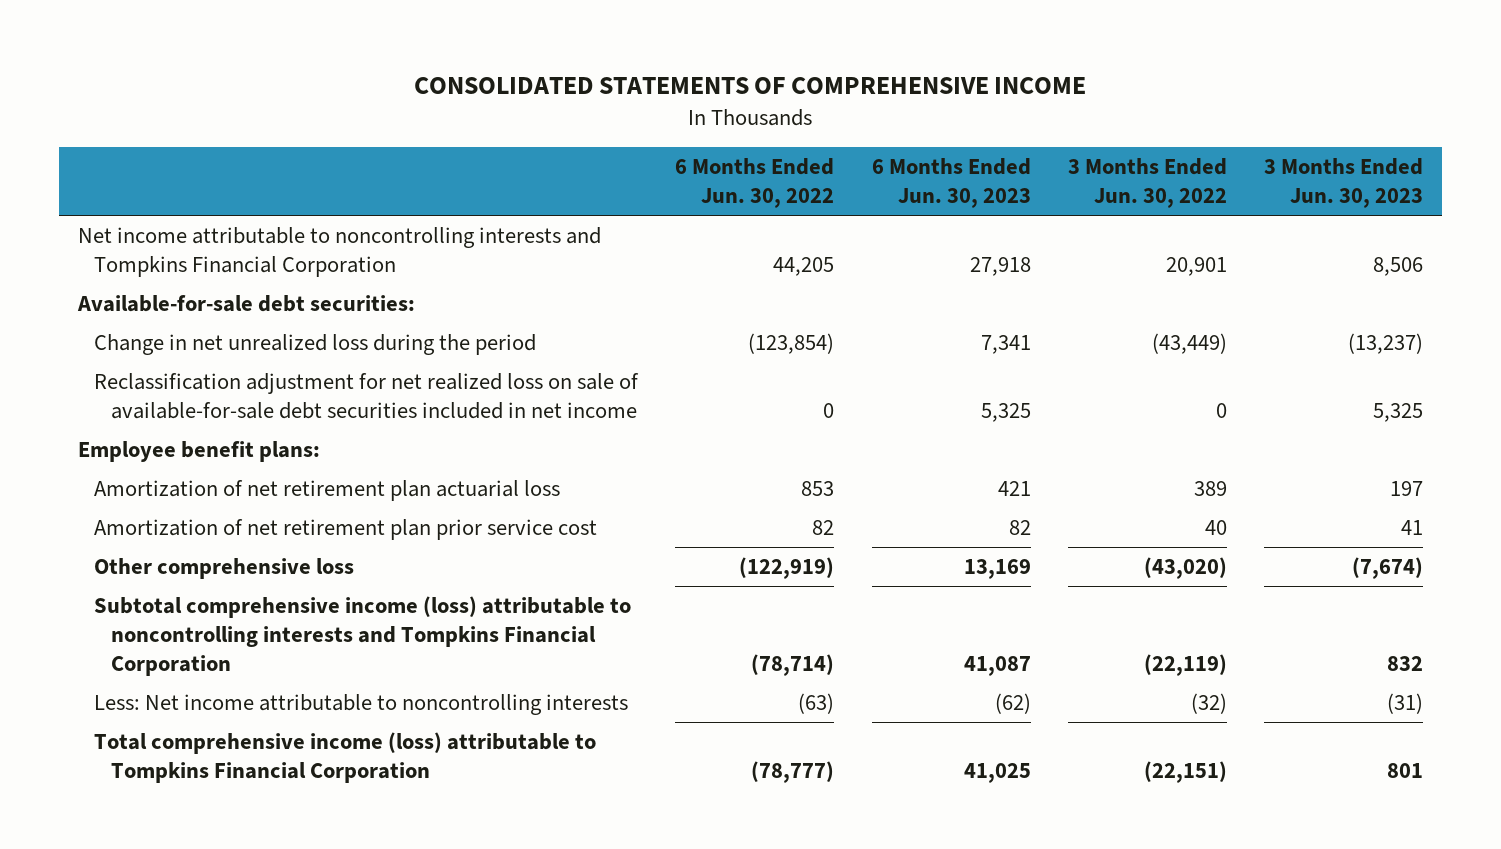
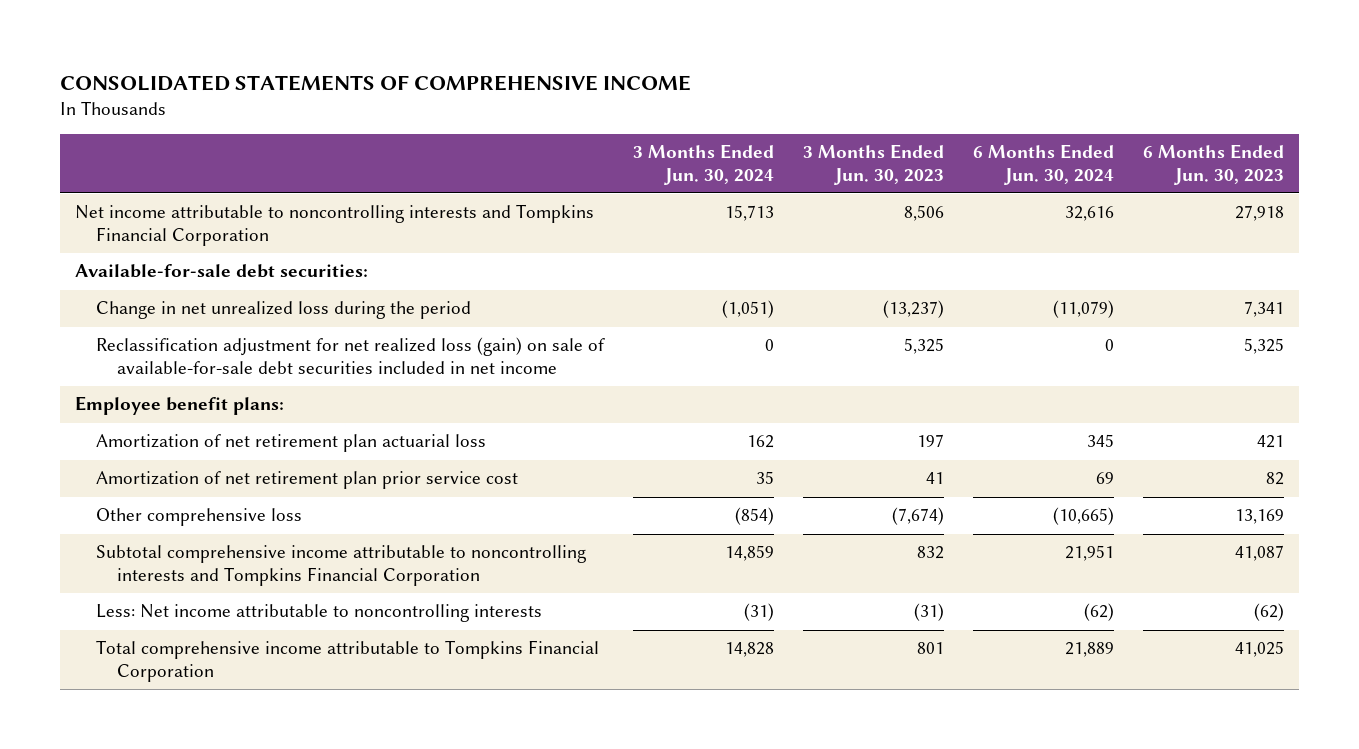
- | 6 Months Ended Jun. 30, 2022 | 6 Months Ended Jun. 30, 2023 | 3 Months Ended Jun. 30, 2022 | 3 Months Ended Jun. 30, 2023
+ | 3 Months Ended Jun. 30, 2024 | 3 Months Ended Jun. 30, 2023 | 6 Months Ended Jun. 30, 2024 | 6 Months Ended Jun. 30, 2023
- Reclassification adjustment for net realized loss on sale of available-for-sale debt securities included in net income | 0 | 5,325 | 0 | 5,325
+ Reclassification adjustment for net realized loss (gain) on sale of available-for-sale debt securities included in net income | 0 | 5,325 | 0 | 5,325
- Subtotal comprehensive income (loss) attributable to noncontrolling interests and Tompkins Financial Corporation | (78,714) | 41,087 | (22,119) | 832
+ Subtotal comprehensive income attributable to noncontrolling interests and Tompkins Financial Corporation | 14,859 | 832 | 21,951 | 41,087
- Total comprehensive income (loss) attributable to Tompkins Financial Corporation | (78,777) | 41,025 | (22,151) | 801
+ Total comprehensive income attributable to Tompkins Financial Corporation | 14,828 | 801 | 21,889 | 41,025

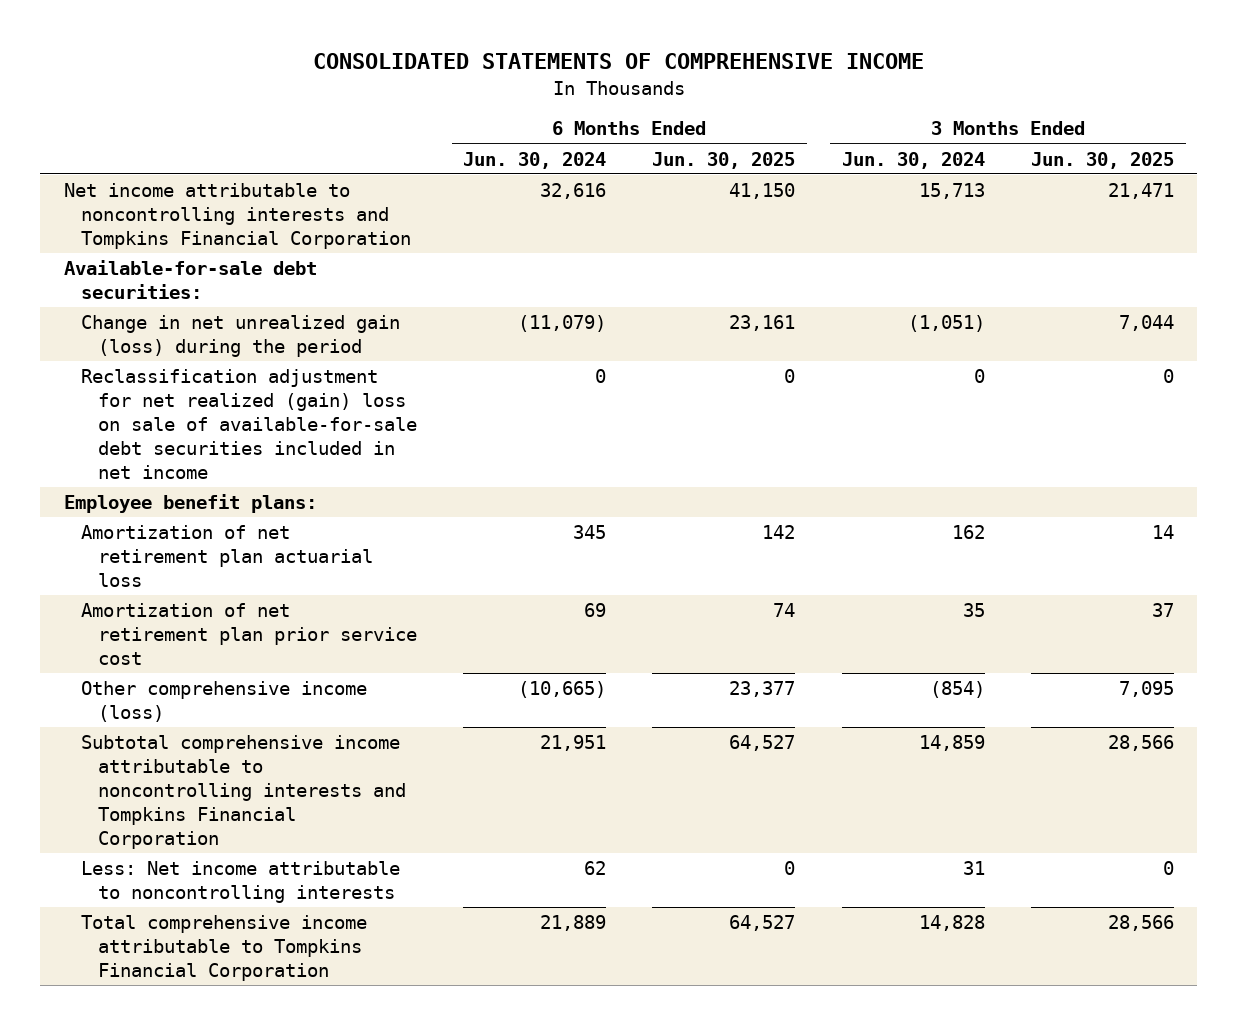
- | 3 Months Ended Jun. 30, 2024 | 3 Months Ended Jun. 30, 2023 | 6 Months Ended Jun. 30, 2024 | 6 Months Ended Jun. 30, 2023
+ | 6 Months Ended Jun. 30, 2024 | 6 Months Ended Jun. 30, 2025 | 3 Months Ended Jun. 30, 2024 | 3 Months Ended Jun. 30, 2025
- Change in net unrealized loss during the period | (1,051) | (13,237) | (11,079) | 7,341
- Reclassification adjustment for net realized loss (gain) on sale of available-for-sale debt securities included in net income | 0 | 5,325 | 0 | 5,325
+ Change in net unrealized gain (loss) during the period | (11,079) | 23,161 | (1,051) | 7,044
+ Reclassification adjustment for net realized (gain) loss on sale of available-for-sale debt securities included in net income | 0 | 0 | 0 | 0
- Other comprehensive loss | (854) | (7,674) | (10,665) | 13,169
+ Other comprehensive income (loss) | (10,665) | 23,377 | (854) | 7,095
- Less: Net income attributable to noncontrolling interests | (31) | (31) | (62) | (62)
+ Less: Net income attributable to noncontrolling interests | 62 | 0 | 31 | 0

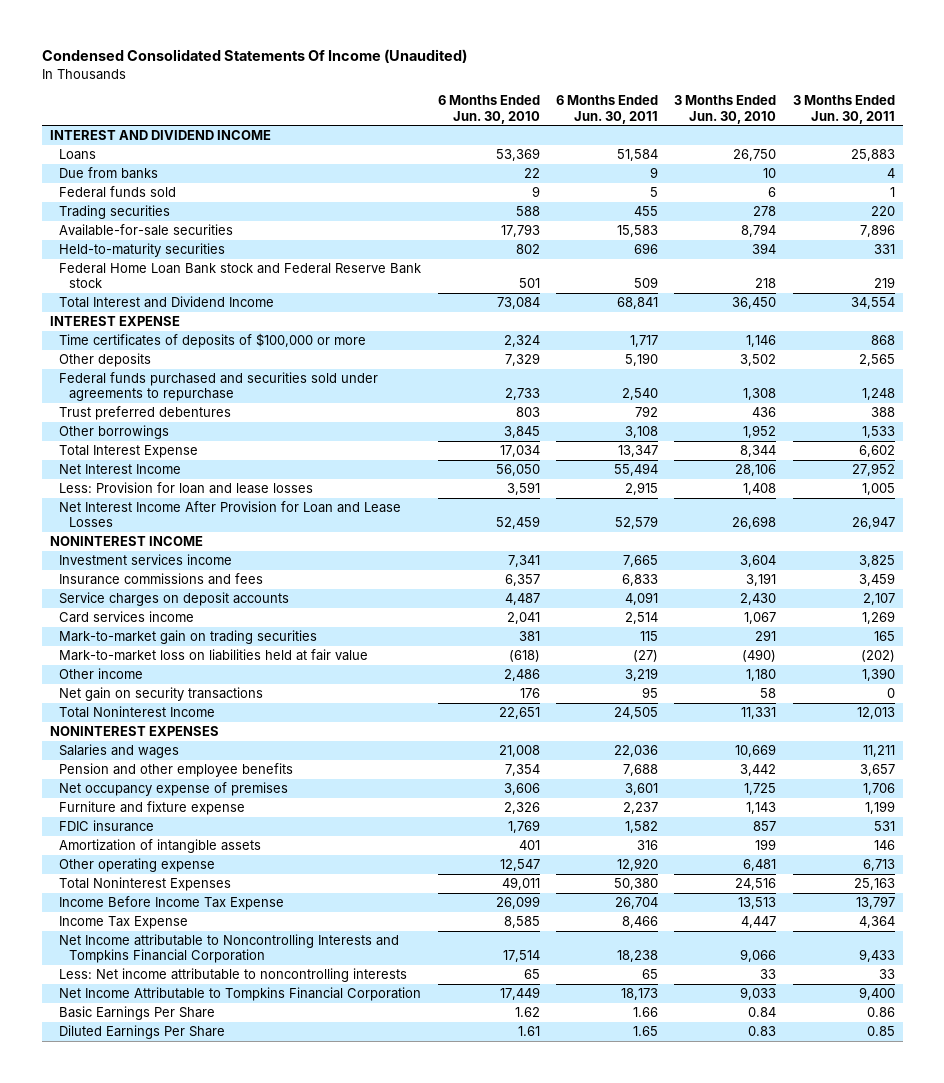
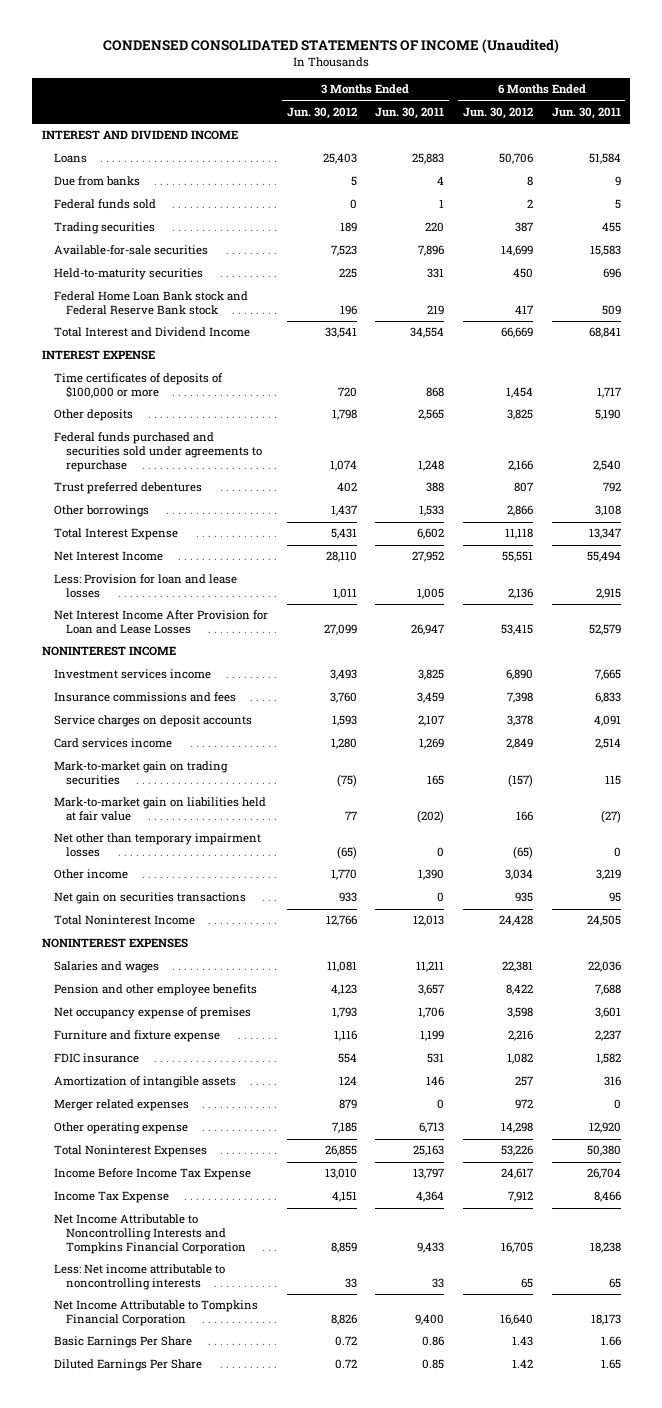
- Condensed Consolidated Statements Of Income (Unaudited)
+ CONDENSED CONSOLIDATED STATEMENTS OF INCOME (Unaudited)
- | 6 Months Ended Jun. 30, 2010 | 6 Months Ended Jun. 30, 2011 | 3 Months Ended Jun. 30, 2010 | 3 Months Ended Jun. 30, 2011
+ | 3 Months Ended Jun. 30, 2012 | 3 Months Ended Jun. 30, 2011 | 6 Months Ended Jun. 30, 2012 | 6 Months Ended Jun. 30, 2011
- Mark-to-market loss on liabilities held at fair value | (618) | (27) | (490) | (202)
+ Mark-to-market gain on liabilities held at fair value | 77 | (202) | 166 | (27)
+ Net other than temporary impairment losses | (65) | 0 | (65) | 0
- Net gain on security transactions | 176 | 95 | 58 | 0
+ Net gain on securities transactions | 933 | 0 | 935 | 95
+ Merger related expenses | 879 | 0 | 972 | 0
- Net Income attributable to Noncontrolling Interests and Tompkins Financial Corporation | 17,514 | 18,238 | 9,066 | 9,433
+ Net Income Attributable to Noncontrolling Interests and Tompkins Financial Corporation | 8,859 | 9,433 | 16,705 | 18,238

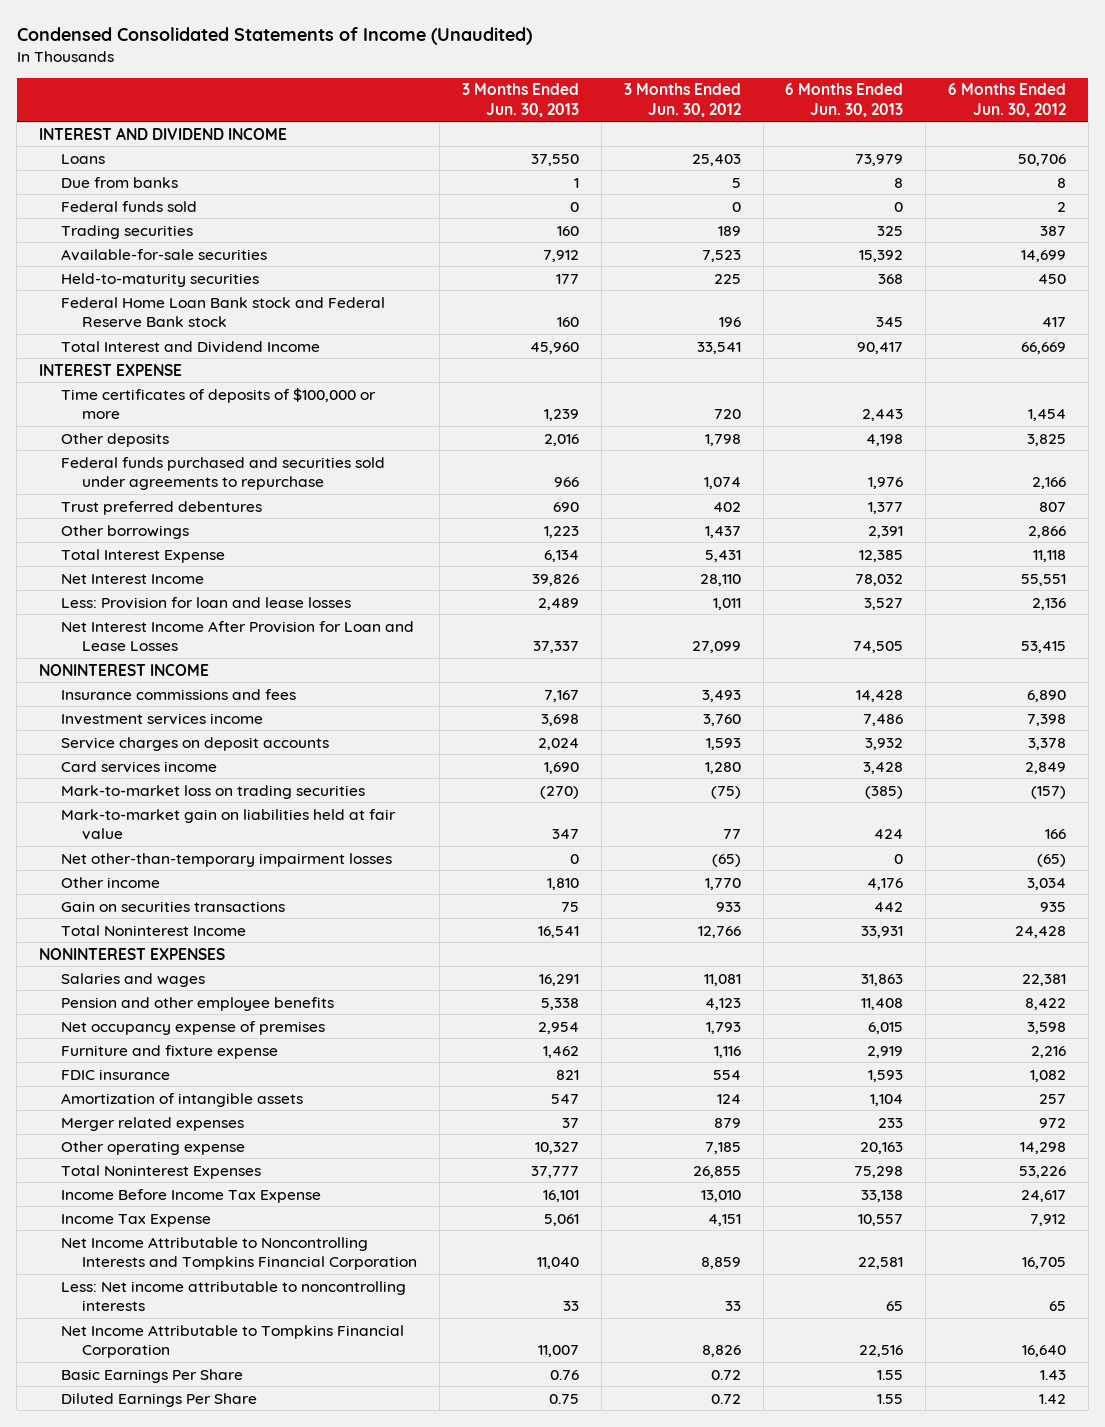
- CONDENSED CONSOLIDATED STATEMENTS OF INCOME (Unaudited)
+ Condensed Consolidated Statements of Income (Unaudited)
- | 3 Months Ended Jun. 30, 2012 | 3 Months Ended Jun. 30, 2011 | 6 Months Ended Jun. 30, 2012 | 6 Months Ended Jun. 30, 2011
+ | 3 Months Ended Jun. 30, 2013 | 3 Months Ended Jun. 30, 2012 | 6 Months Ended Jun. 30, 2013 | 6 Months Ended Jun. 30, 2012
- Investment services income | 3,493 | 3,825 | 6,890 | 7,665
- Insurance commissions and fees | 3,760 | 3,459 | 7,398 | 6,833
+ Insurance commissions and fees | 7,167 | 3,493 | 14,428 | 6,890
+ Investment services income | 3,698 | 3,760 | 7,486 | 7,398
- Mark-to-market gain on trading securities | (75) | 165 | (157) | 115
+ Mark-to-market loss on trading securities | (270) | (75) | (385) | (157)
- Net other than temporary impairment losses | (65) | 0 | (65) | 0
+ Net other-than-temporary impairment losses | 0 | (65) | 0 | (65)
- Net gain on securities transactions | 933 | 0 | 935 | 95
+ Gain on securities transactions | 75 | 933 | 442 | 935

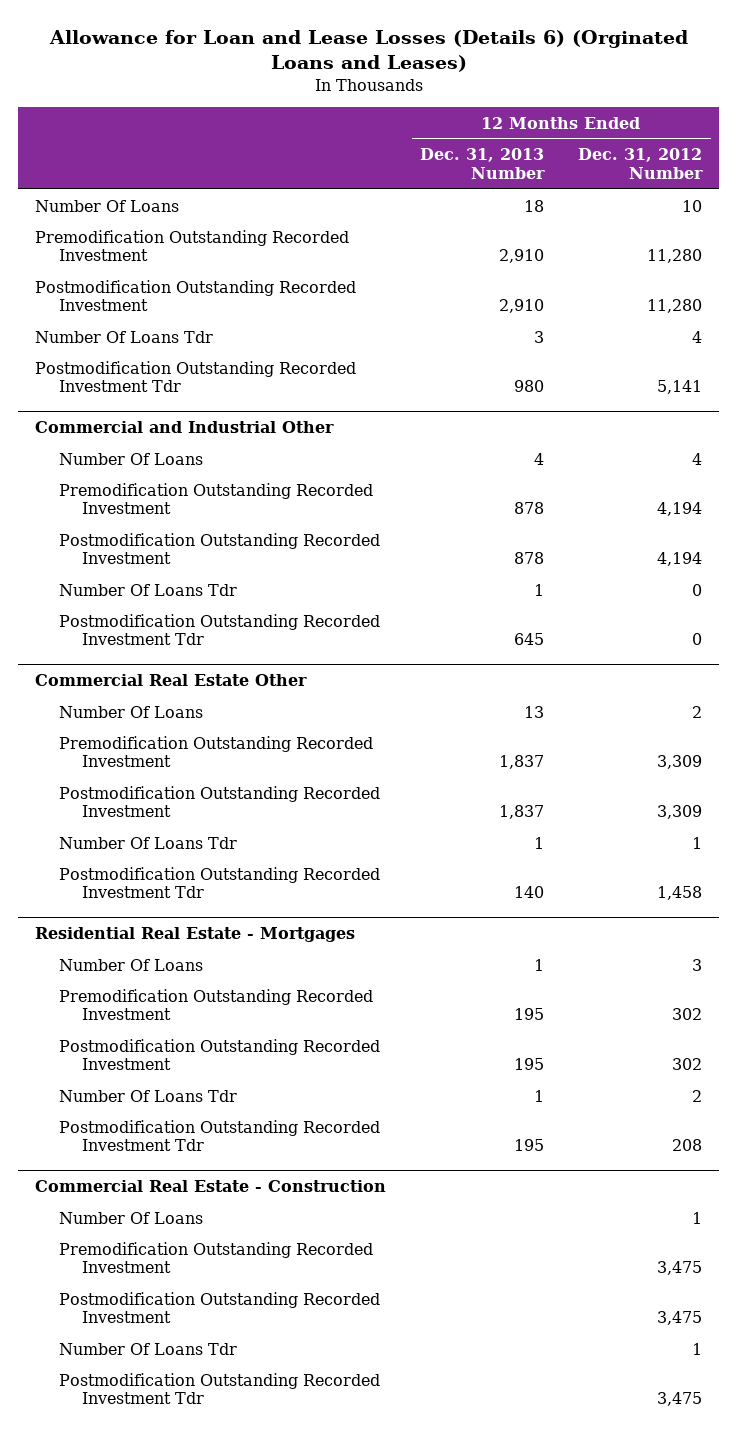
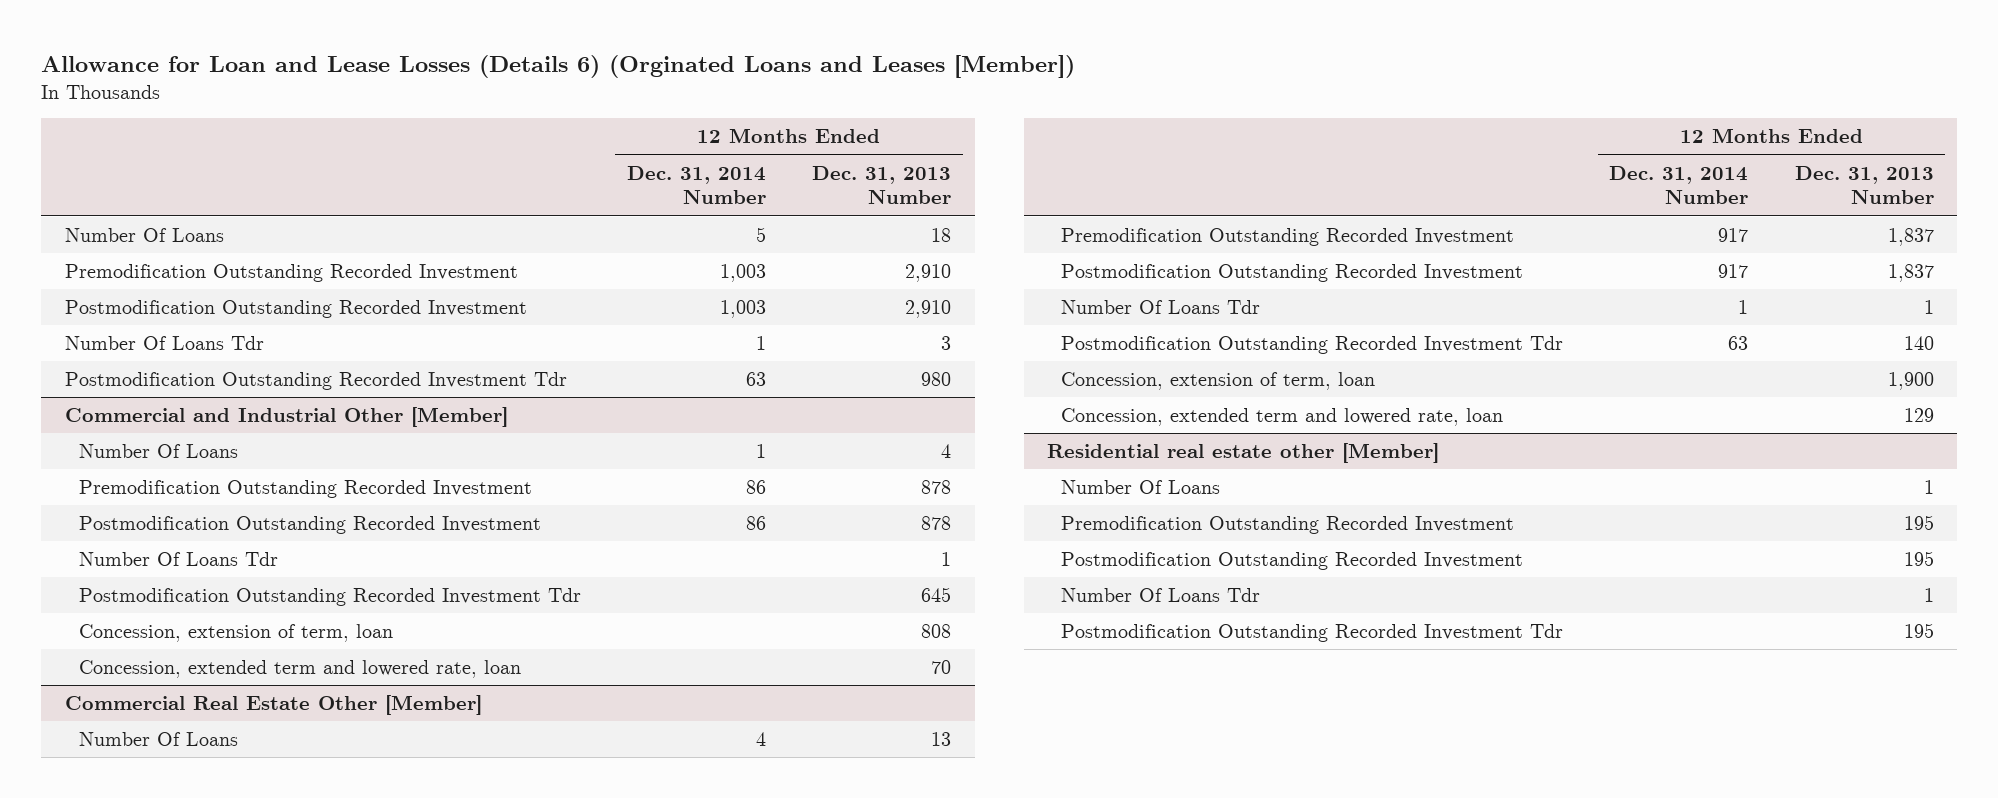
- Allowance for Loan and Lease Losses (Details 6) (Orginated Loans and Leases)
+ Allowance for Loan and Lease Losses (Details 6) (Orginated Loans and Leases [Member])
- | 12 Months Ended Dec. 31, 2013 Number | 12 Months Ended Dec. 31, 2012 Number
+ | 12 Months Ended Dec. 31, 2014 Number | 12 Months Ended Dec. 31, 2013 Number
- Commercial and Industrial Other
+ Commercial and Industrial Other [Member]
- Commercial Real Estate Other
+ Concession, extension of term, loan | | 808
+ Concession, extended term and lowered rate, loan | | 70
+ Commercial Real Estate Other [Member]
- Residential Real Estate - Mortgages
+ Concession, extension of term, loan | | 1,900
+ Concession, extended term and lowered rate, loan | | 129
+ Residential real estate other [Member]
- Commercial Real Estate - Construction
- Number Of Loans | | 1
- Premodification Outstanding Recorded Investment | | 3,475
- Postmodification Outstanding Recorded Investment | | 3,475
- Number Of Loans Tdr | | 1
- Postmodification Outstanding Recorded Investment Tdr | | 3,475

